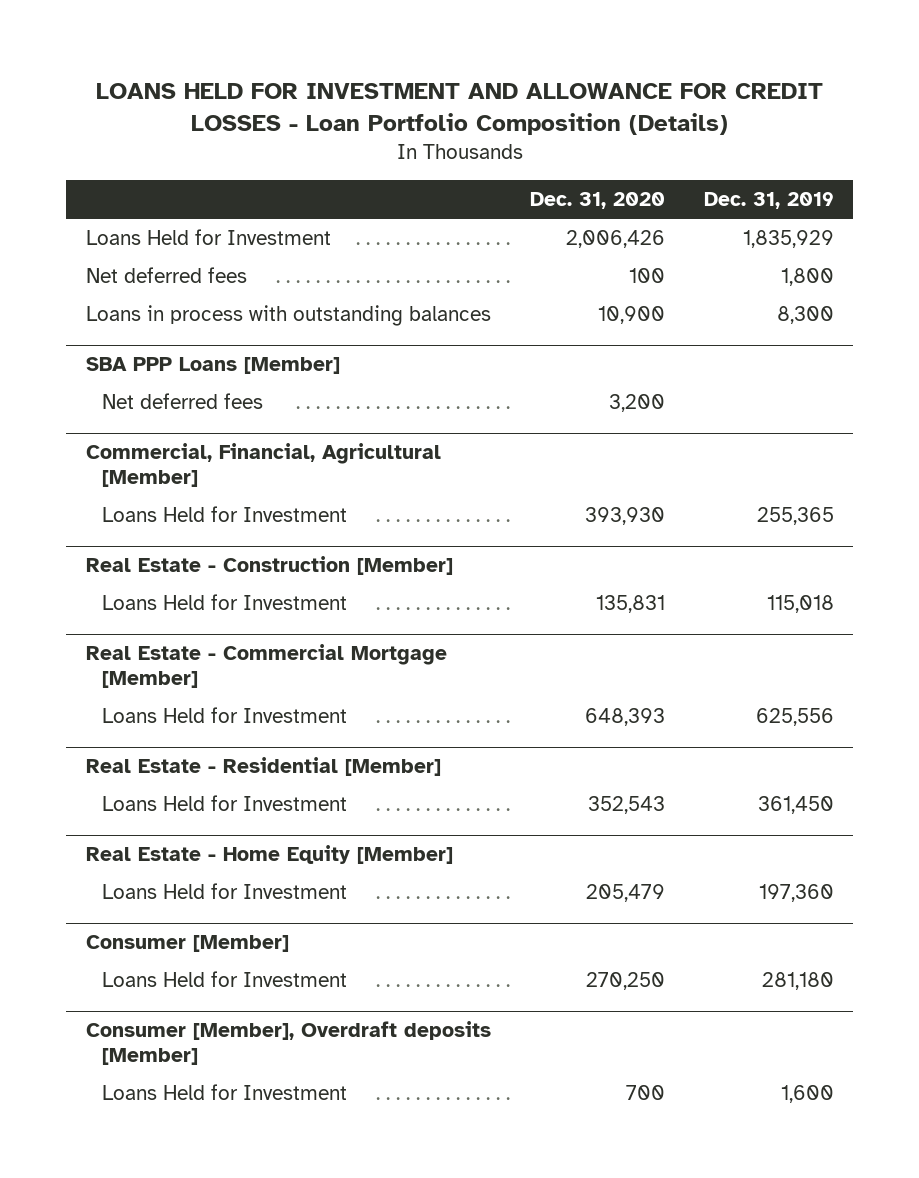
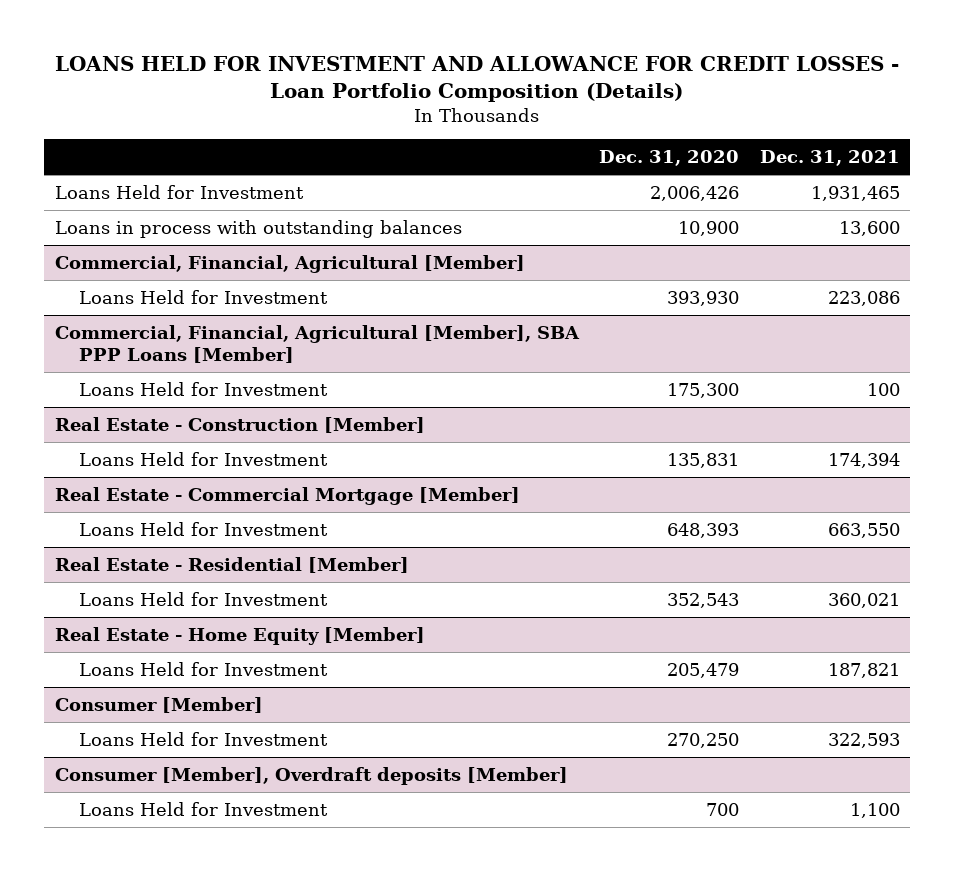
- | Dec. 31, 2020 | Dec. 31, 2019
+ | Dec. 31, 2020 | Dec. 31, 2021
- Net deferred fees | 100 | 1,800
- SBA PPP Loans [Member]
- Net deferred fees | 3,200 |
+ Commercial, Financial, Agricultural [Member], SBA PPP Loans [Member]
+ Loans Held for Investment | 175,300 | 100

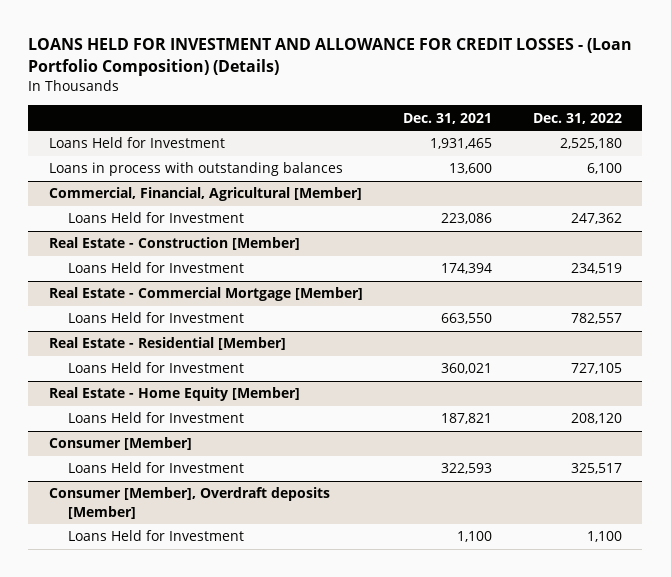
- LOANS HELD FOR INVESTMENT AND ALLOWANCE FOR CREDIT LOSSES - Loan Portfolio Composition (Details)
+ LOANS HELD FOR INVESTMENT AND ALLOWANCE FOR CREDIT LOSSES - (Loan Portfolio Composition) (Details)
- | Dec. 31, 2020 | Dec. 31, 2021
+ | Dec. 31, 2021 | Dec. 31, 2022
- Commercial, Financial, Agricultural [Member], SBA PPP Loans [Member]
- Loans Held for Investment | 175,300 | 100

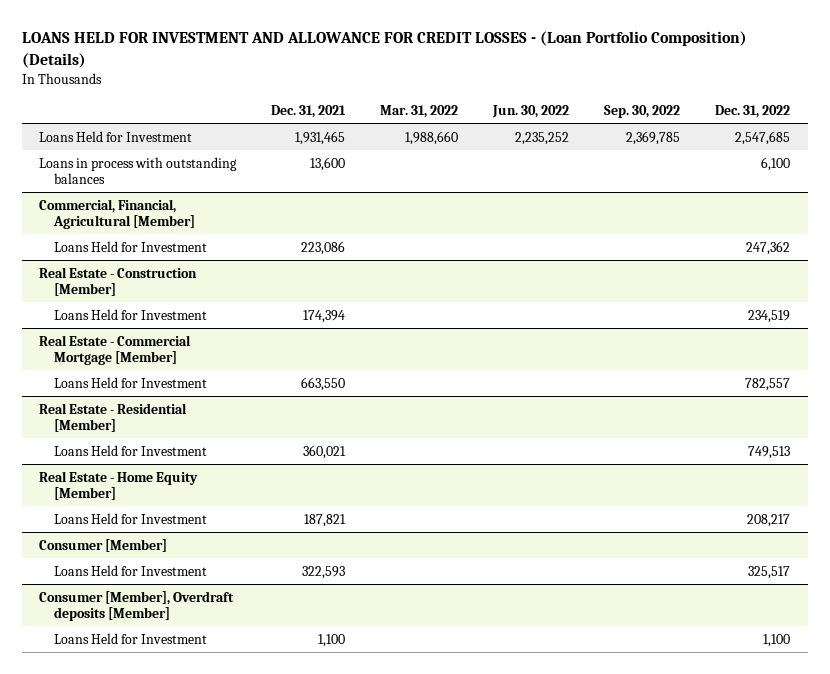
- | Dec. 31, 2021 | Dec. 31, 2022
+ | Dec. 31, 2021 | Mar. 31, 2022 | Jun. 30, 2022 | Sep. 30, 2022 | Dec. 31, 2022
- Loans Held for Investment | 1,931,465 | 2,525,180
+ Loans Held for Investment | 1,931,465 | 1,988,660 | 2,235,252 | 2,369,785 | 2,547,685
@ Real Estate - Residential [Member]
- Loans Held for Investment | 360,021 | 727,105
+ Loans Held for Investment | 360,021 | | | | 749,513
@ Real Estate - Home Equity [Member]
- Loans Held for Investment | 187,821 | 208,120
+ Loans Held for Investment | 187,821 | | | | 208,217

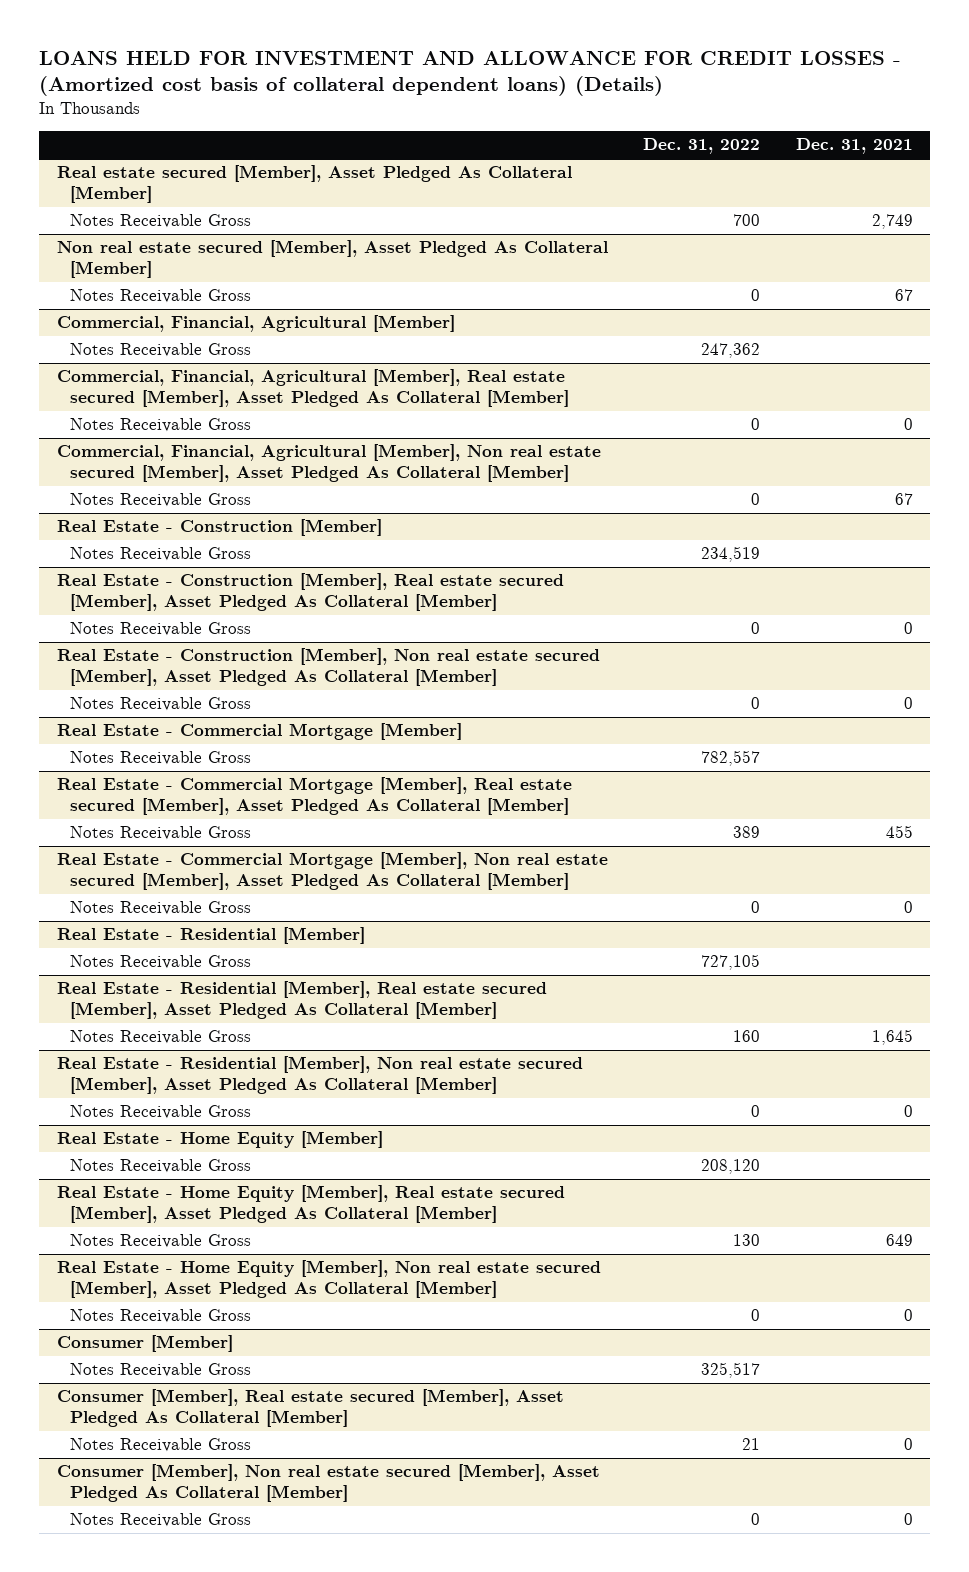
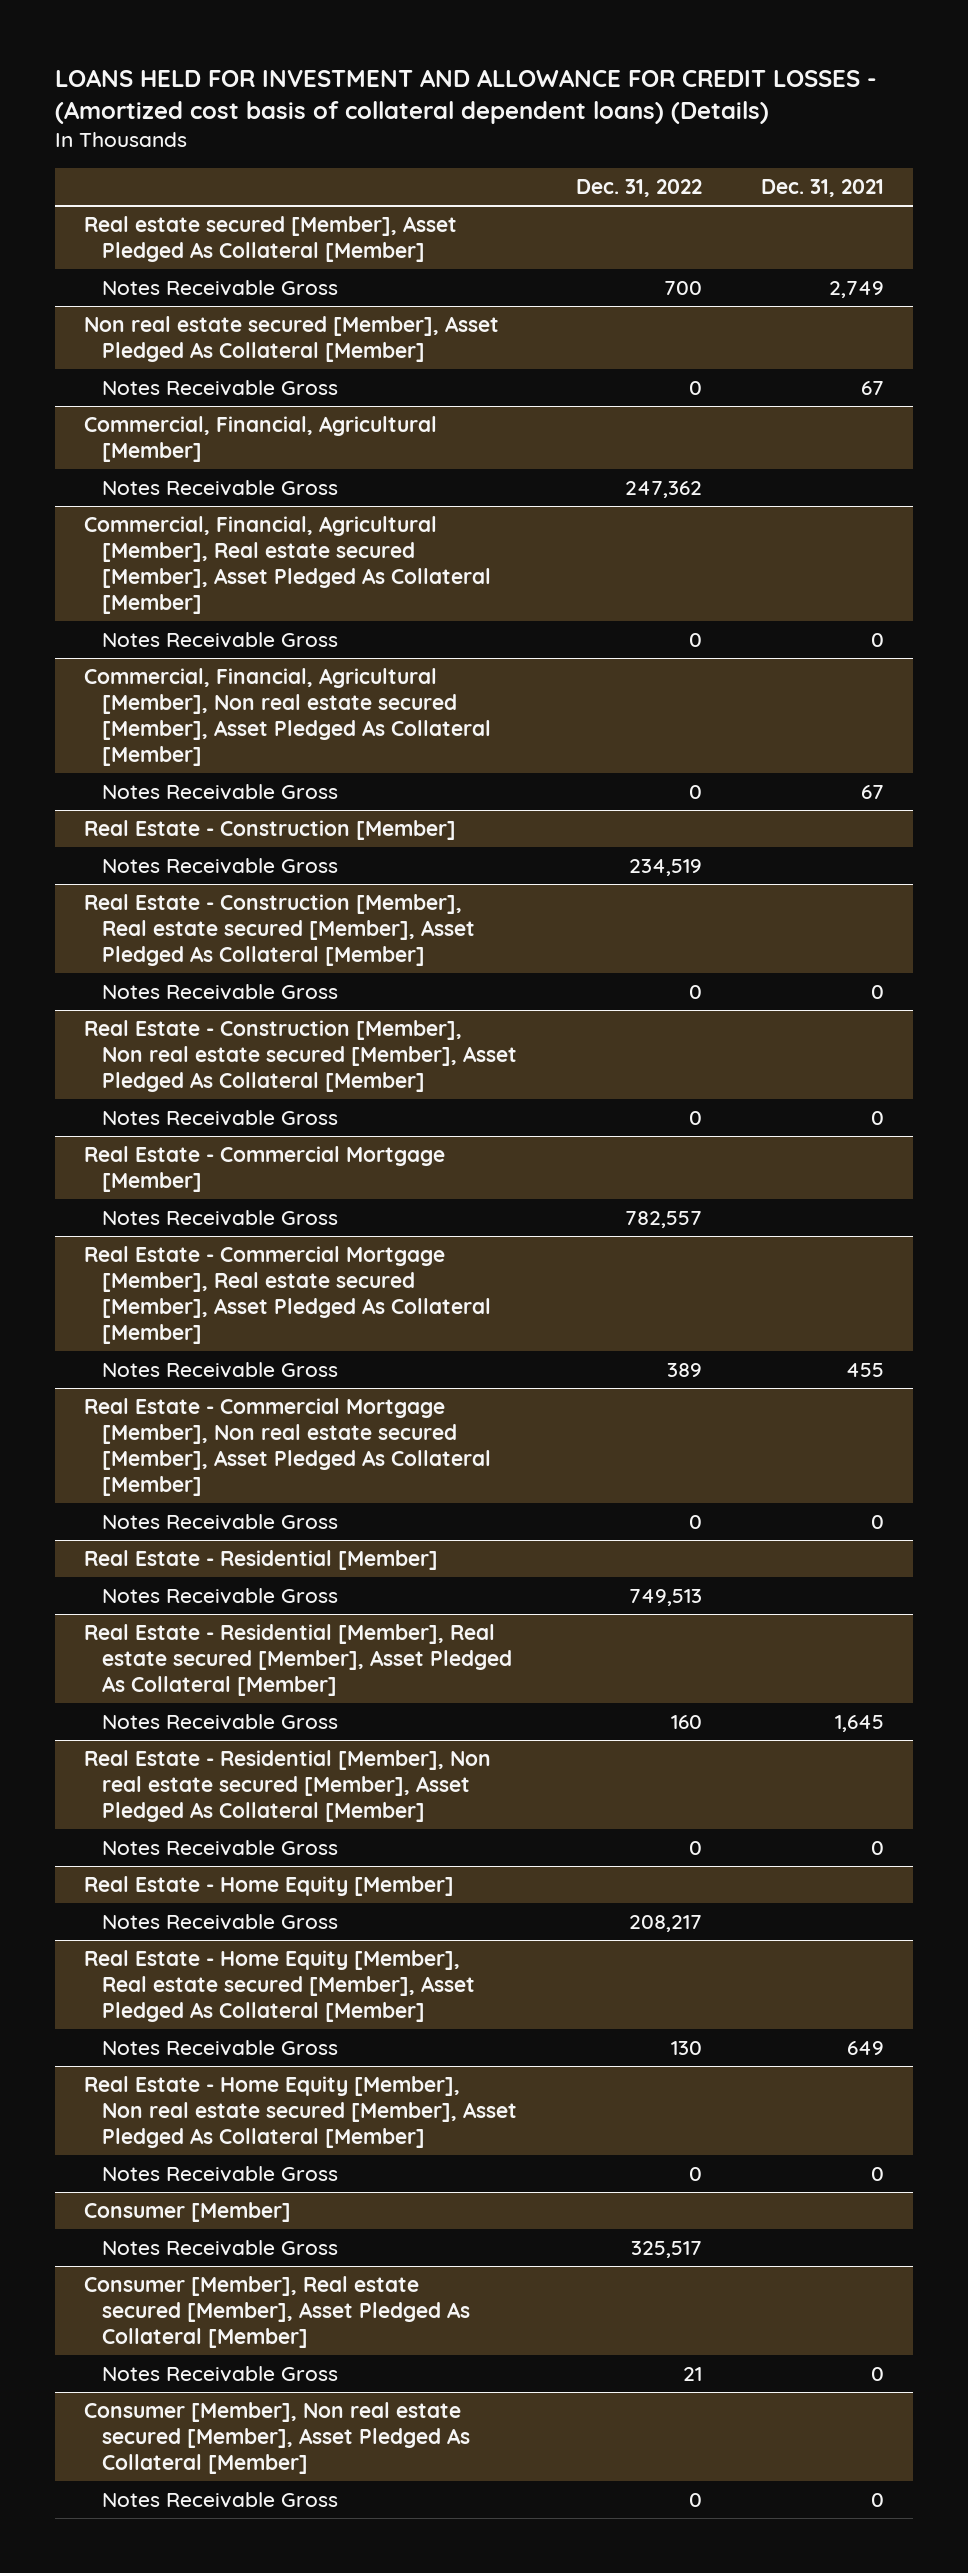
@ Real Estate - Residential [Member]
- Notes Receivable Gross | 727,105 |
+ Notes Receivable Gross | 749,513 |
@ Real Estate - Home Equity [Member]
- Notes Receivable Gross | 208,120 |
+ Notes Receivable Gross | 208,217 |

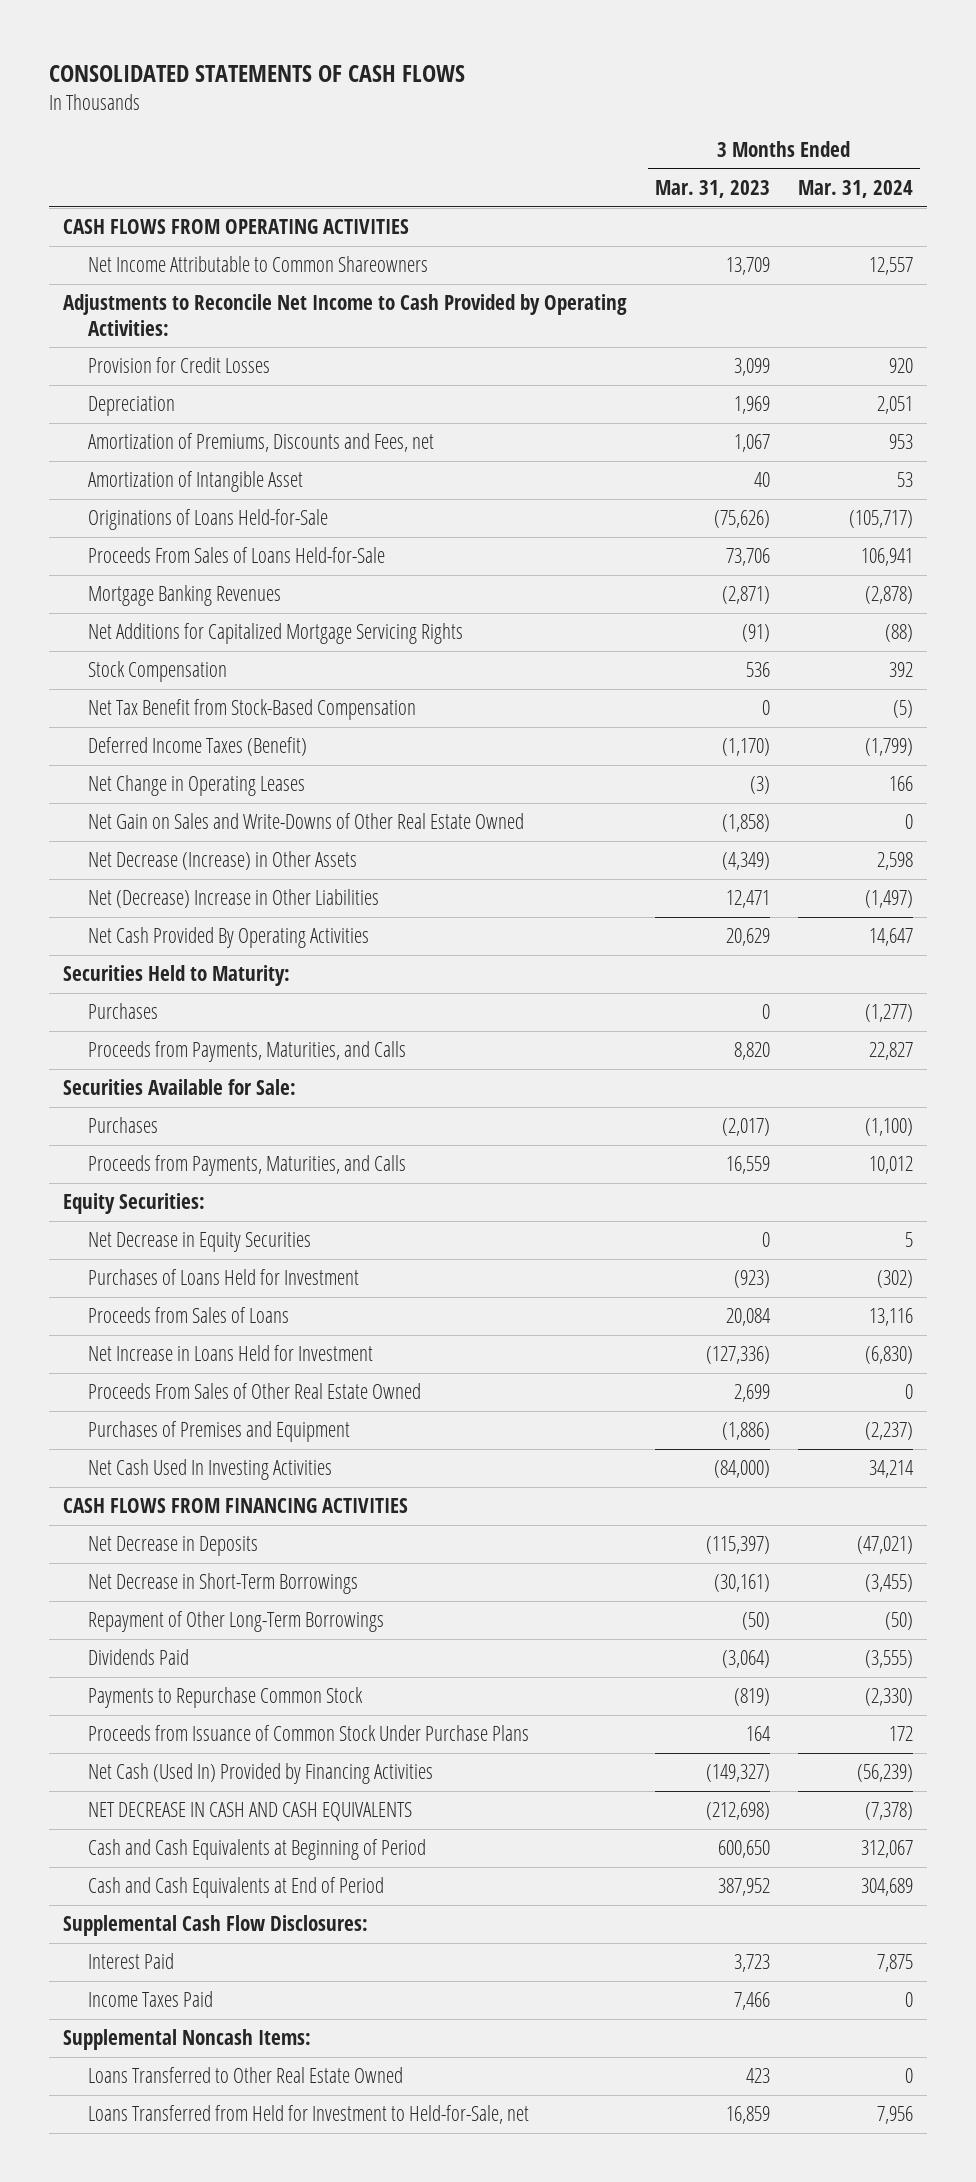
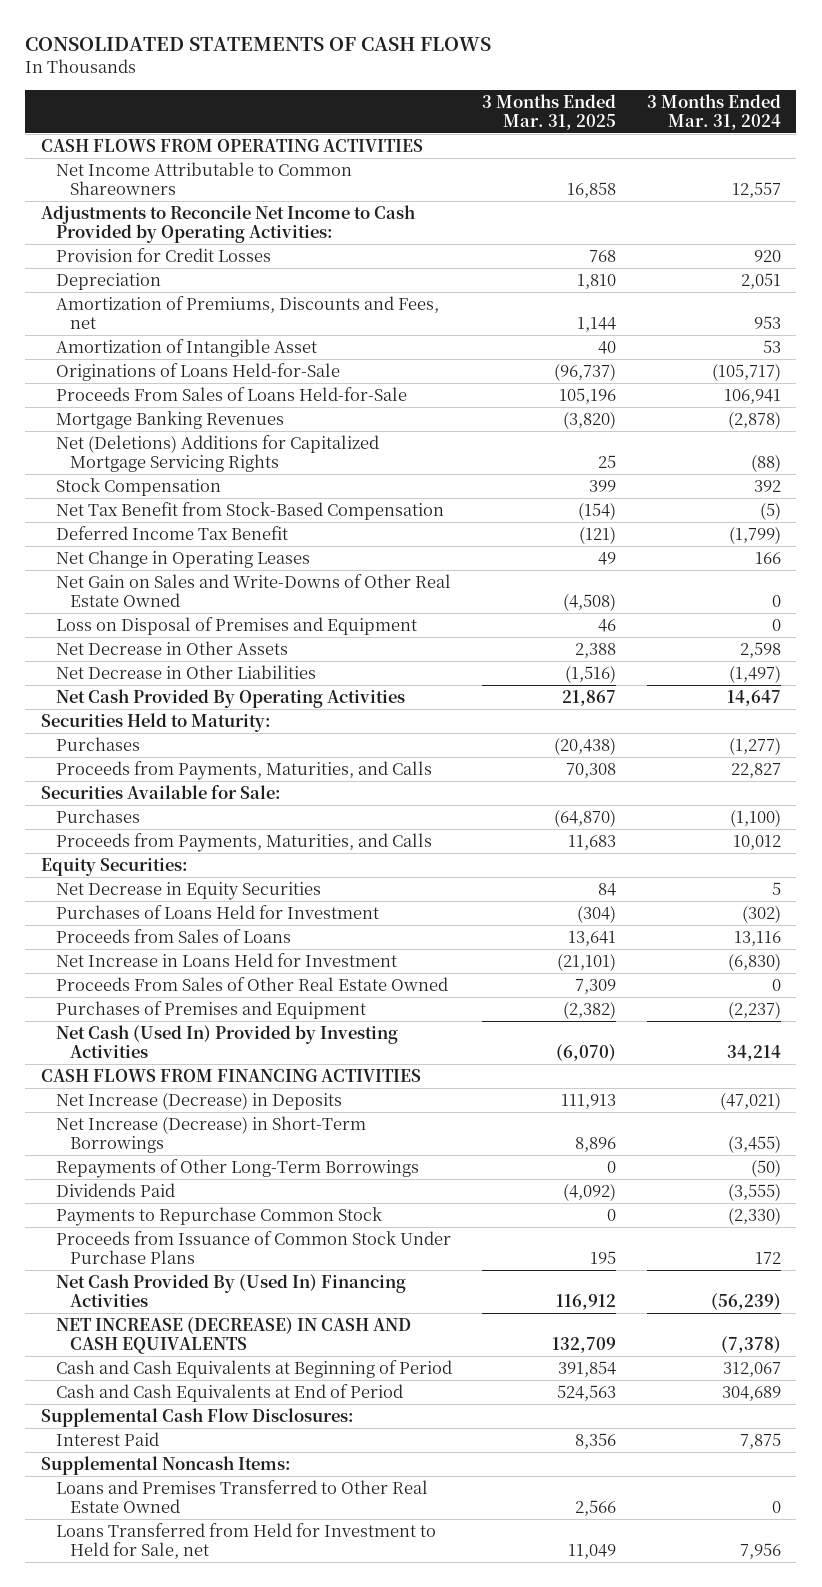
- | 3 Months Ended Mar. 31, 2023 | 3 Months Ended Mar. 31, 2024
+ | 3 Months Ended Mar. 31, 2025 | 3 Months Ended Mar. 31, 2024
- Net Additions for Capitalized Mortgage Servicing Rights | (91) | (88)
+ Net (Deletions) Additions for Capitalized Mortgage Servicing Rights | 25 | (88)
- Deferred Income Taxes (Benefit) | (1,170) | (1,799)
+ Deferred Income Tax Benefit | (121) | (1,799)
- Net Decrease (Increase) in Other Assets | (4,349) | 2,598
- Net (Decrease) Increase in Other Liabilities | 12,471 | (1,497)
+ Loss on Disposal of Premises and Equipment | 46 | 0
+ Net Decrease in Other Assets | 2,388 | 2,598
+ Net Decrease in Other Liabilities | (1,516) | (1,497)
- Net Cash Used In Investing Activities | (84,000) | 34,214
+ Net Cash (Used In) Provided by Investing Activities | (6,070) | 34,214
- Net Decrease in Deposits | (115,397) | (47,021)
- Net Decrease in Short-Term Borrowings | (30,161) | (3,455)
- Repayment of Other Long-Term Borrowings | (50) | (50)
+ Net Increase (Decrease) in Deposits | 111,913 | (47,021)
+ Net Increase (Decrease) in Short-Term Borrowings | 8,896 | (3,455)
+ Repayments of Other Long-Term Borrowings | 0 | (50)
- Net Cash (Used In) Provided by Financing Activities | (149,327) | (56,239)
- NET DECREASE IN CASH AND CASH EQUIVALENTS | (212,698) | (7,378)
+ Net Cash Provided By (Used In) Financing Activities | 116,912 | (56,239)
+ NET INCREASE (DECREASE) IN CASH AND CASH EQUIVALENTS | 132,709 | (7,378)
- Income Taxes Paid | 7,466 | 0
- Loans Transferred to Other Real Estate Owned | 423 | 0
- Loans Transferred from Held for Investment to Held-for-Sale, net | 16,859 | 7,956
+ Loans and Premises Transferred to Other Real Estate Owned | 2,566 | 0
+ Loans Transferred from Held for Investment to Held for Sale, net | 11,049 | 7,956

